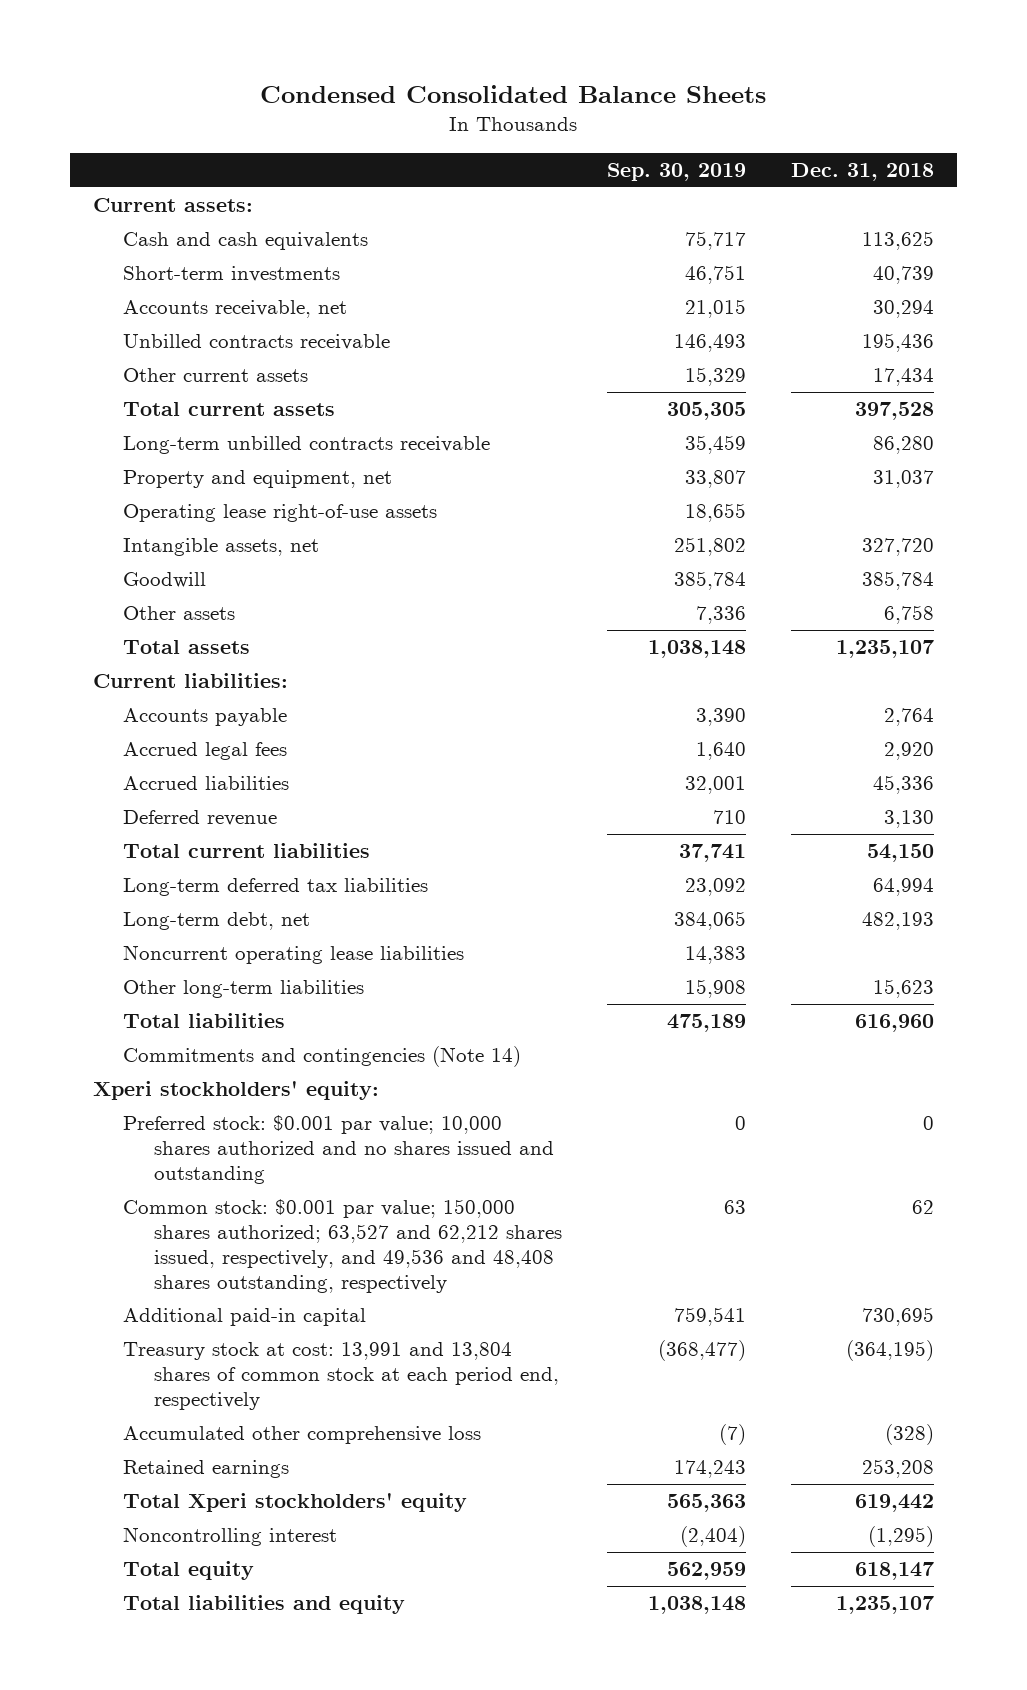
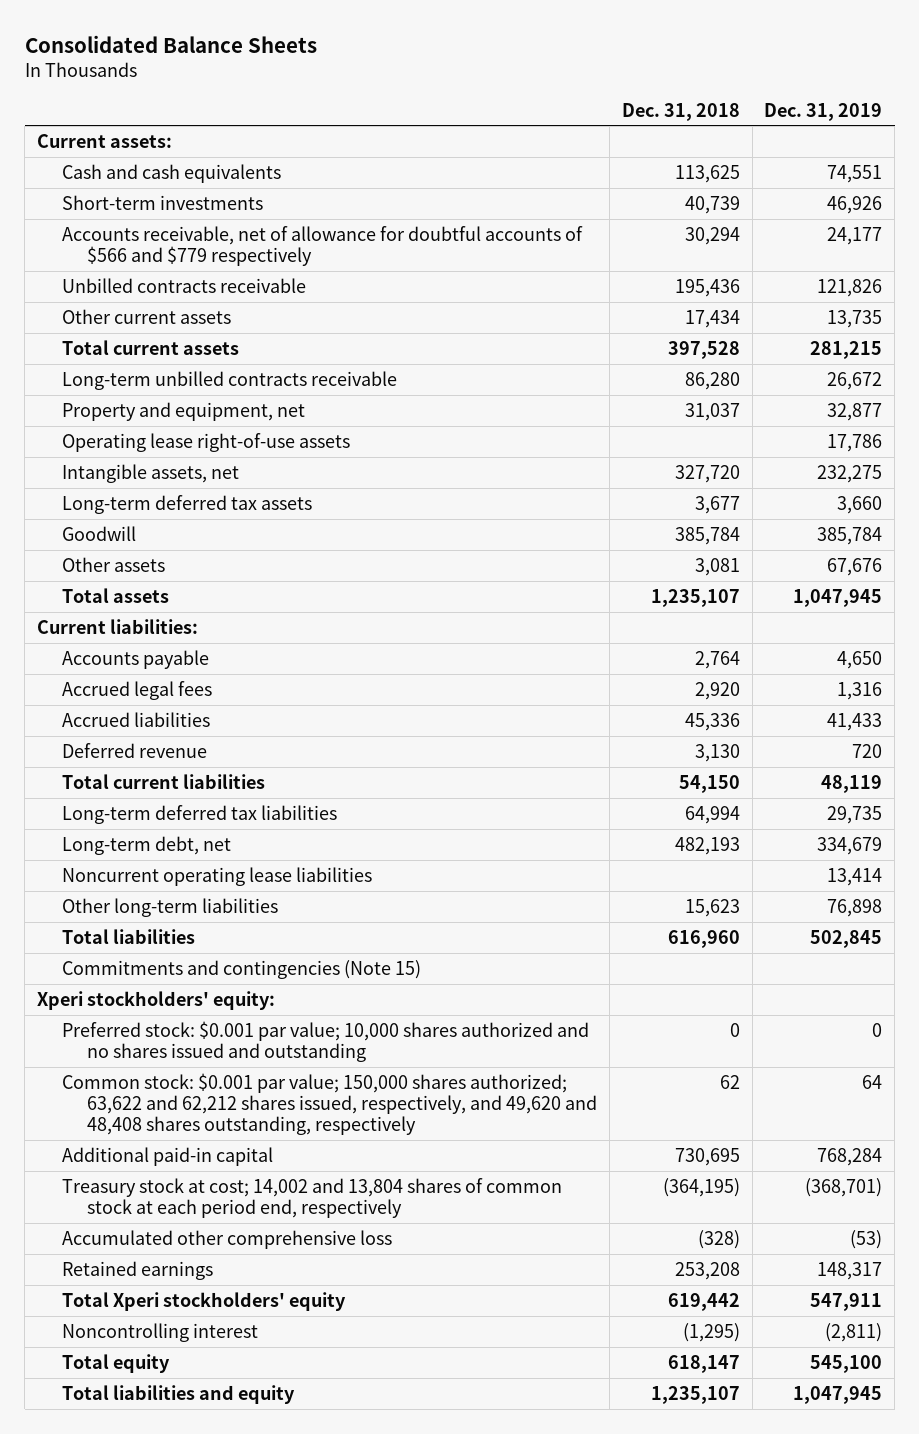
- Condensed Consolidated Balance Sheets
+ Consolidated Balance Sheets
- | Sep. 30, 2019 | Dec. 31, 2018
+ | Dec. 31, 2018 | Dec. 31, 2019
- Accounts receivable, net | 21,015 | 30,294
+ Accounts receivable, net of allowance for doubtful accounts of $566 and $779 respectively | 30,294 | 24,177
+ Long-term deferred tax assets | 3,677 | 3,660
- Other assets | 7,336 | 6,758
+ Other assets | 3,081 | 67,676
- Commitments and contingencies (Note 14)
+ Commitments and contingencies (Note 15)
- Common stock: $0.001 par value; 150,000 shares authorized; 63,527 and 62,212 shares issued, respectively, and 49,536 and 48,408 shares outstanding, respectively | 63 | 62
+ Common stock: $0.001 par value; 150,000 shares authorized; 63,622 and 62,212 shares issued, respectively, and 49,620 and 48,408 shares outstanding, respectively | 62 | 64
- Treasury stock at cost: 13,991 and 13,804 shares of common stock at each period end, respectively | (368,477) | (364,195)
+ Treasury stock at cost; 14,002 and 13,804 shares of common stock at each period end, respectively | (364,195) | (368,701)

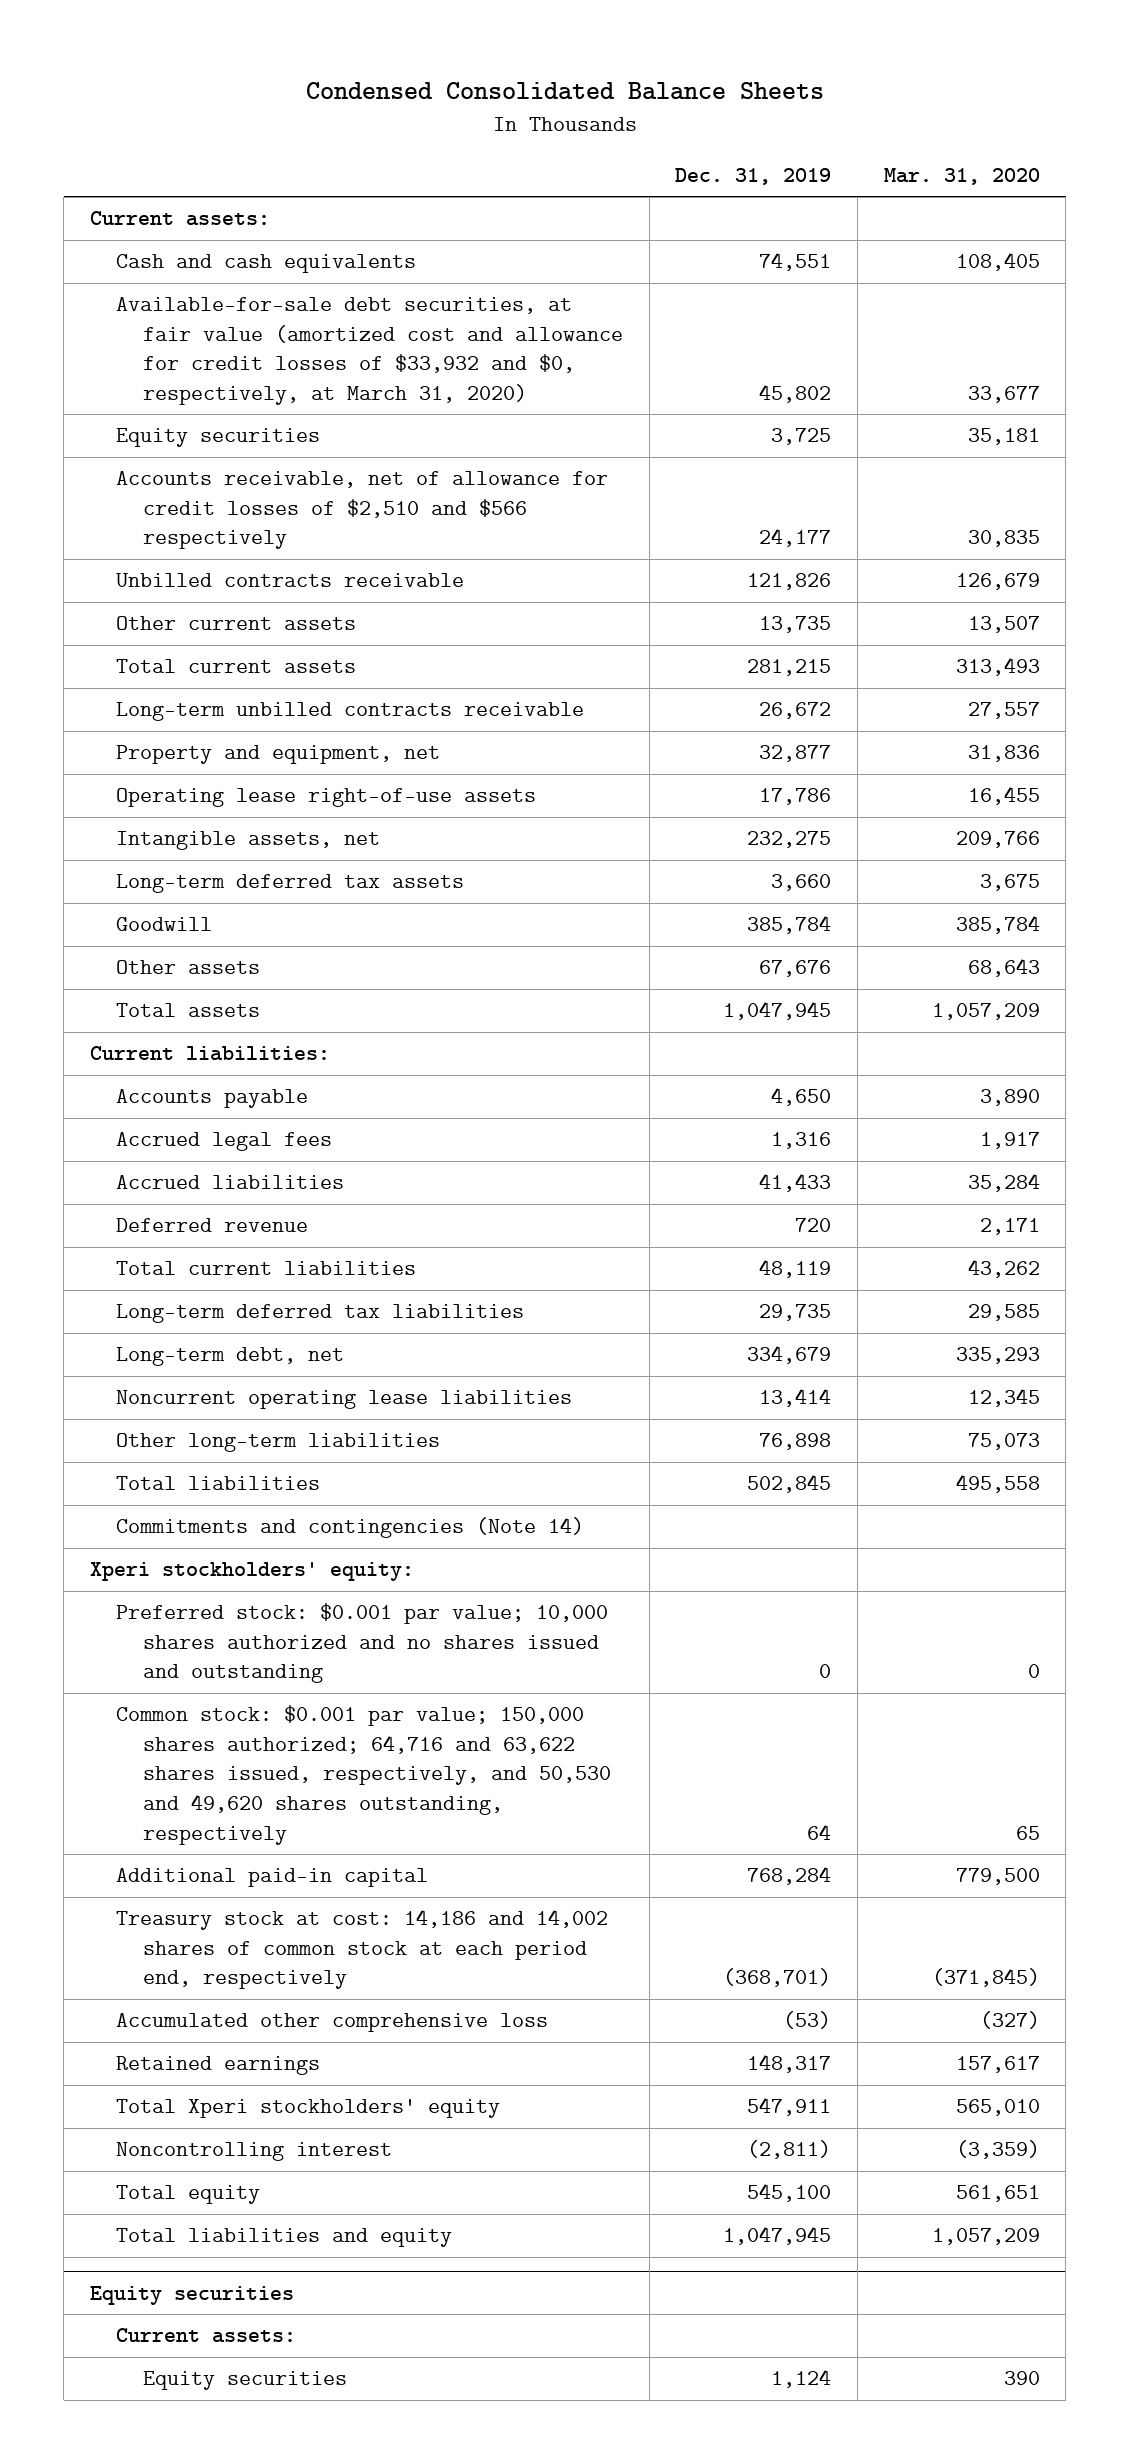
- Consolidated Balance Sheets
+ Condensed Consolidated Balance Sheets
- | Dec. 31, 2018 | Dec. 31, 2019
+ | Dec. 31, 2019 | Mar. 31, 2020
- Short-term investments | 40,739 | 46,926
- Accounts receivable, net of allowance for doubtful accounts of $566 and $779 respectively | 30,294 | 24,177
+ Available-for-sale debt securities, at fair value (amortized cost and allowance for credit losses of $33,932 and $0, respectively, at March 31, 2020) | 45,802 | 33,677
+ Equity securities | 3,725 | 35,181
+ Accounts receivable, net of allowance for credit losses of $2,510 and $566 respectively | 24,177 | 30,835
- Commitments and contingencies (Note 15)
+ Commitments and contingencies (Note 14)
- Common stock: $0.001 par value; 150,000 shares authorized; 63,622 and 62,212 shares issued, respectively, and 49,620 and 48,408 shares outstanding, respectively | 62 | 64
+ Common stock: $0.001 par value; 150,000 shares authorized; 64,716 and 63,622 shares issued, respectively, and 50,530 and 49,620 shares outstanding, respectively | 64 | 65
- Treasury stock at cost; 14,002 and 13,804 shares of common stock at each period end, respectively | (364,195) | (368,701)
+ Treasury stock at cost: 14,186 and 14,002 shares of common stock at each period end, respectively | (368,701) | (371,845)
+ Equity securities
+ Current assets:
+ Equity securities | 1,124 | 390

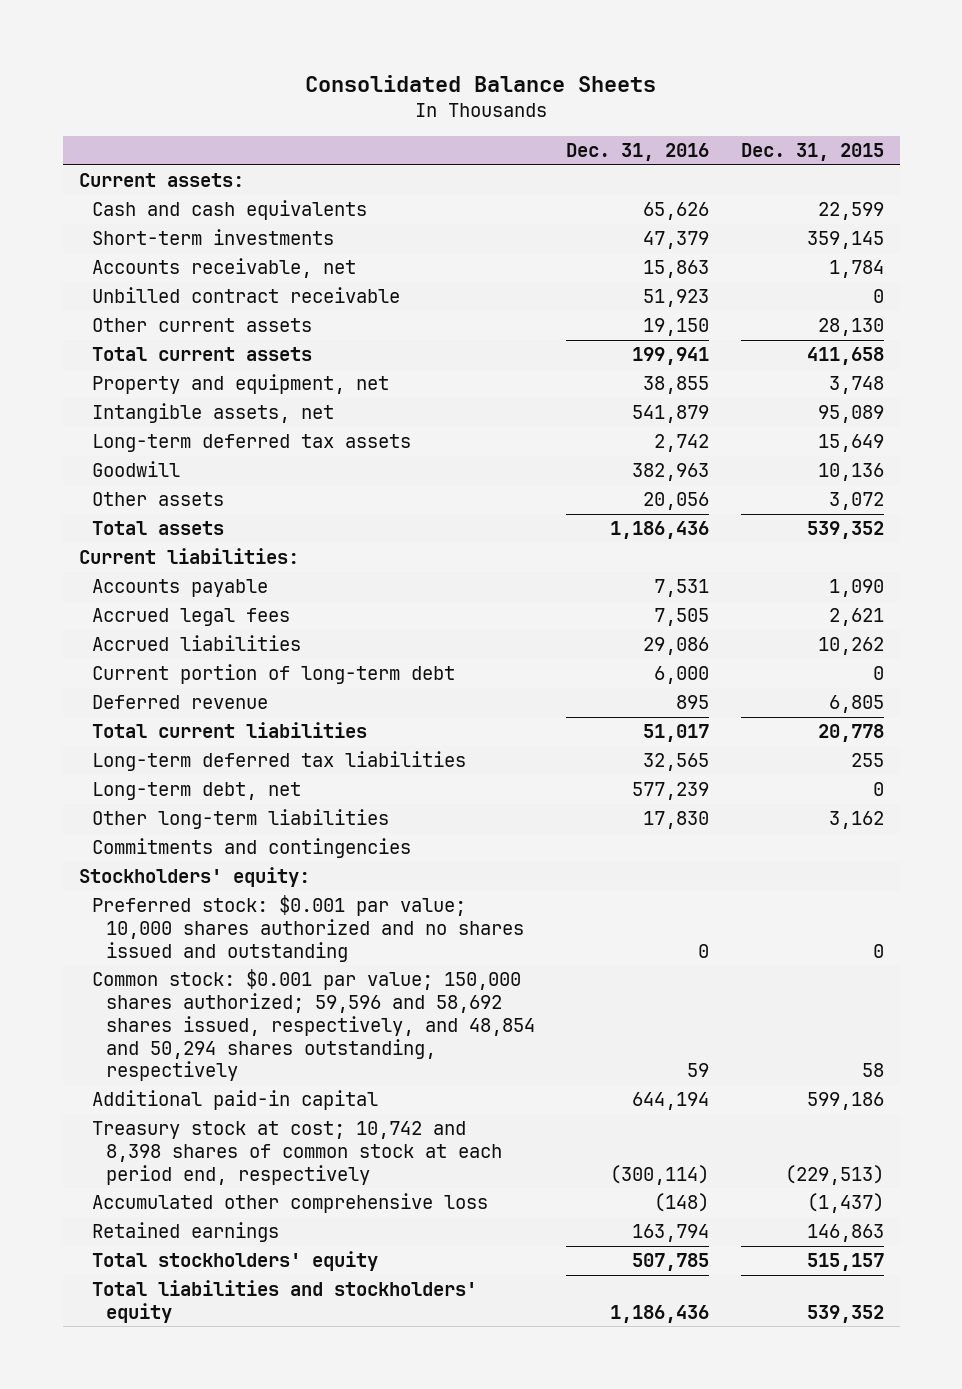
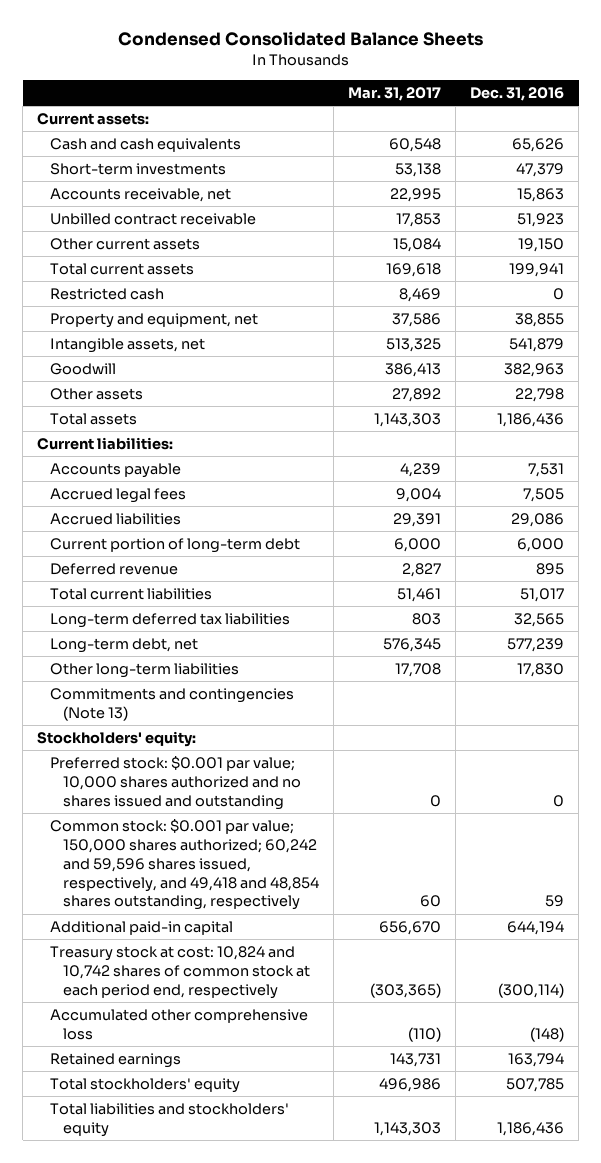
- Consolidated Balance Sheets
+ Condensed Consolidated Balance Sheets
- | Dec. 31, 2016 | Dec. 31, 2015
+ | Mar. 31, 2017 | Dec. 31, 2016
+ Restricted cash | 8,469 | 0
- Long-term deferred tax assets | 2,742 | 15,649
- Other assets | 20,056 | 3,072
+ Other assets | 27,892 | 22,798
- Commitments and contingencies
+ Commitments and contingencies (Note 13)
- Common stock: $0.001 par value; 150,000 shares authorized; 59,596 and 58,692 shares issued, respectively, and 48,854 and 50,294 shares outstanding, respectively | 59 | 58
+ Common stock: $0.001 par value; 150,000 shares authorized; 60,242 and 59,596 shares issued, respectively, and 49,418 and 48,854 shares outstanding, respectively | 60 | 59
- Treasury stock at cost; 10,742 and 8,398 shares of common stock at each period end, respectively | (300,114) | (229,513)
+ Treasury stock at cost: 10,824 and 10,742 shares of common stock at each period end, respectively | (303,365) | (300,114)

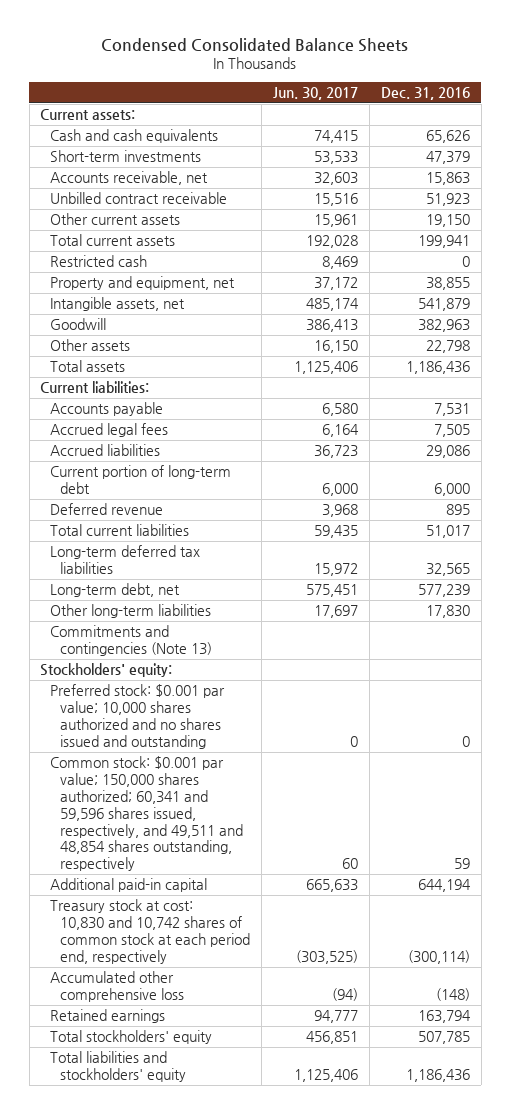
- | Mar. 31, 2017 | Dec. 31, 2016
+ | Jun. 30, 2017 | Dec. 31, 2016
- Common stock: $0.001 par value; 150,000 shares authorized; 60,242 and 59,596 shares issued, respectively, and 49,418 and 48,854 shares outstanding, respectively | 60 | 59
+ Common stock: $0.001 par value; 150,000 shares authorized; 60,341 and 59,596 shares issued, respectively, and 49,511 and 48,854 shares outstanding, respectively | 60 | 59
- Treasury stock at cost: 10,824 and 10,742 shares of common stock at each period end, respectively | (303,365) | (300,114)
+ Treasury stock at cost: 10,830 and 10,742 shares of common stock at each period end, respectively | (303,525) | (300,114)

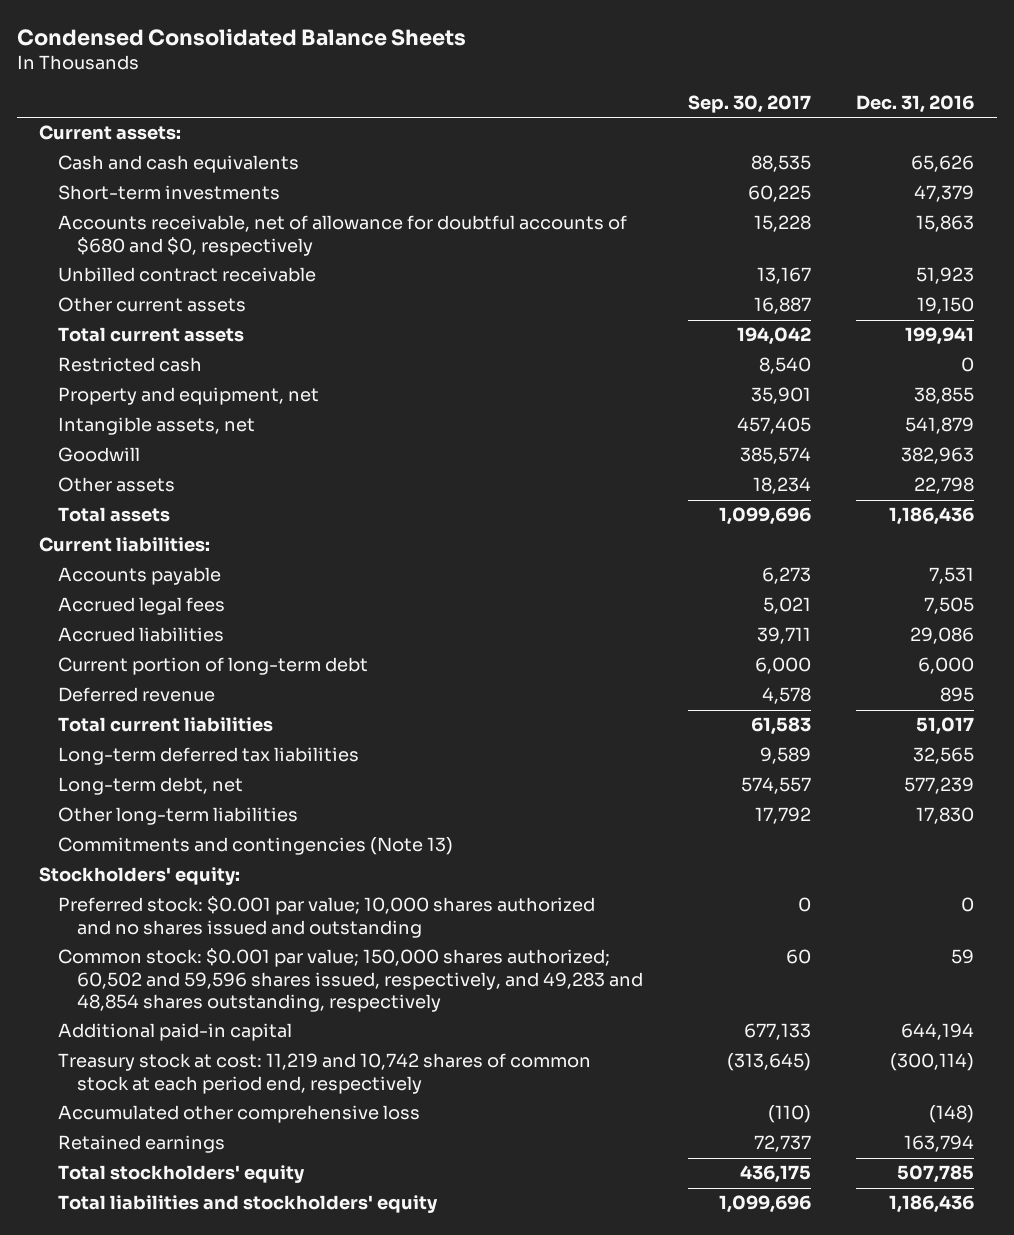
- | Jun. 30, 2017 | Dec. 31, 2016
+ | Sep. 30, 2017 | Dec. 31, 2016
- Accounts receivable, net | 32,603 | 15,863
+ Accounts receivable, net of allowance for doubtful accounts of $680 and $0, respectively | 15,228 | 15,863
- Common stock: $0.001 par value; 150,000 shares authorized; 60,341 and 59,596 shares issued, respectively, and 49,511 and 48,854 shares outstanding, respectively | 60 | 59
+ Common stock: $0.001 par value; 150,000 shares authorized; 60,502 and 59,596 shares issued, respectively, and 49,283 and 48,854 shares outstanding, respectively | 60 | 59
- Treasury stock at cost: 10,830 and 10,742 shares of common stock at each period end, respectively | (303,525) | (300,114)
+ Treasury stock at cost: 11,219 and 10,742 shares of common stock at each period end, respectively | (313,645) | (300,114)

